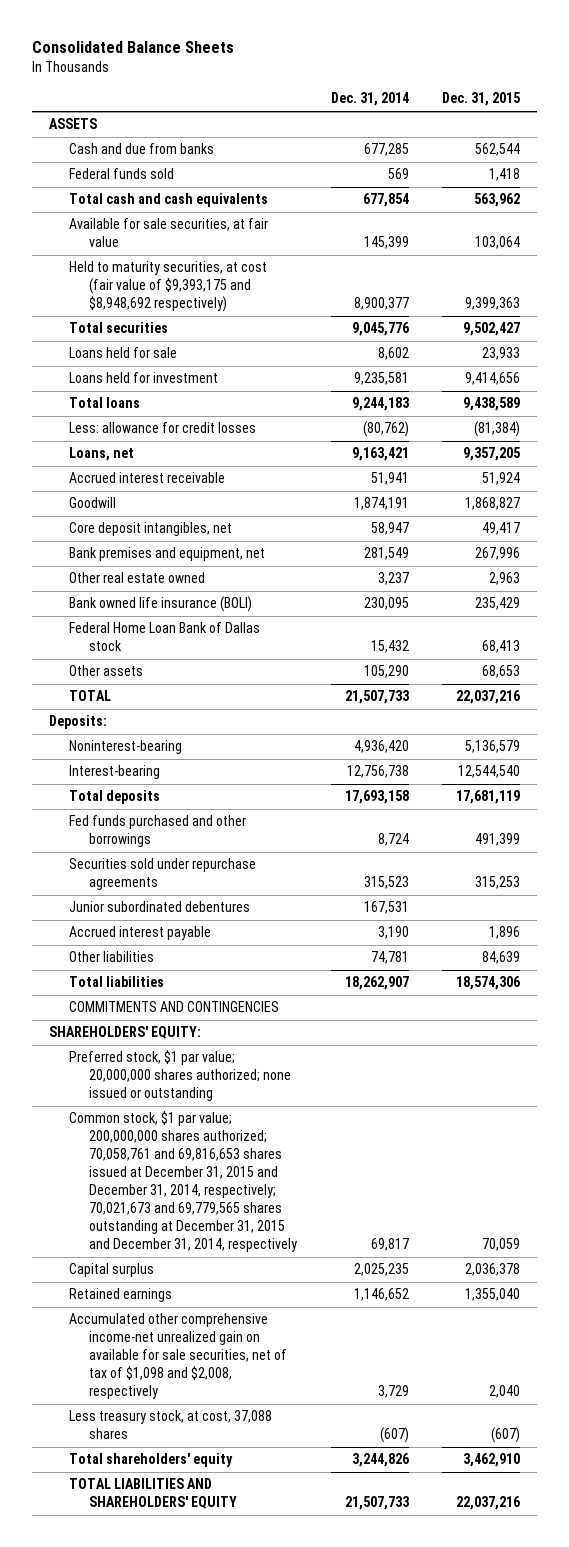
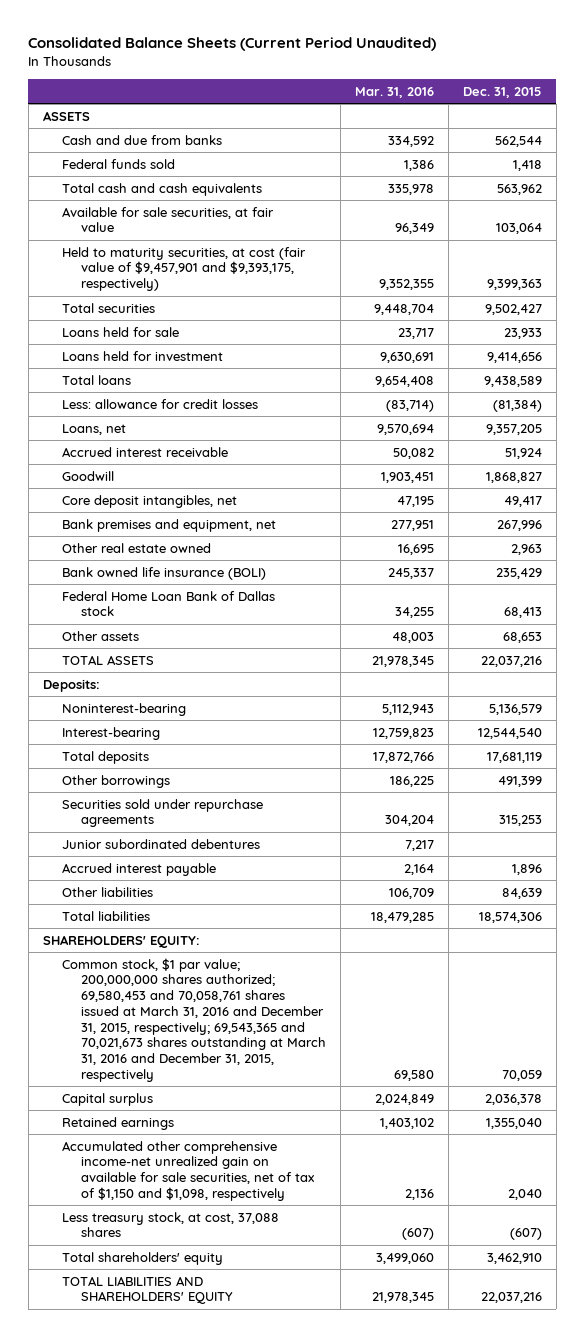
- Consolidated Balance Sheets
+ Consolidated Balance Sheets (Current Period Unaudited)
- | Dec. 31, 2014 | Dec. 31, 2015
+ | Mar. 31, 2016 | Dec. 31, 2015
- Held to maturity securities, at cost (fair value of $9,393,175 and $8,948,692 respectively) | 8,900,377 | 9,399,363
+ Held to maturity securities, at cost (fair value of $9,457,901 and $9,393,175, respectively) | 9,352,355 | 9,399,363
- TOTAL | 21,507,733 | 22,037,216
+ TOTAL ASSETS | 21,978,345 | 22,037,216
- Fed funds purchased and other borrowings | 8,724 | 491,399
+ Other borrowings | 186,225 | 491,399
- COMMITMENTS AND CONTINGENCIES
- Preferred stock, $1 par value; 20,000,000 shares authorized; none issued or outstanding
- Common stock, $1 par value; 200,000,000 shares authorized; 70,058,761 and 69,816,653 shares issued at December 31, 2015 and December 31, 2014, respectively; 70,021,673 and 69,779,565 shares outstanding at December 31, 2015 and December 31, 2014, respectively | 69,817 | 70,059
+ Common stock, $1 par value; 200,000,000 shares authorized; 69,580,453 and 70,058,761 shares issued at March 31, 2016 and December 31, 2015, respectively; 69,543,365 and 70,021,673 shares outstanding at March 31, 2016 and December 31, 2015, respectively | 69,580 | 70,059
- Accumulated other comprehensive income-net unrealized gain on available for sale securities, net of tax of $1,098 and $2,008, respectively | 3,729 | 2,040
+ Accumulated other comprehensive income-net unrealized gain on available for sale securities, net of tax of $1,150 and $1,098, respectively | 2,136 | 2,040

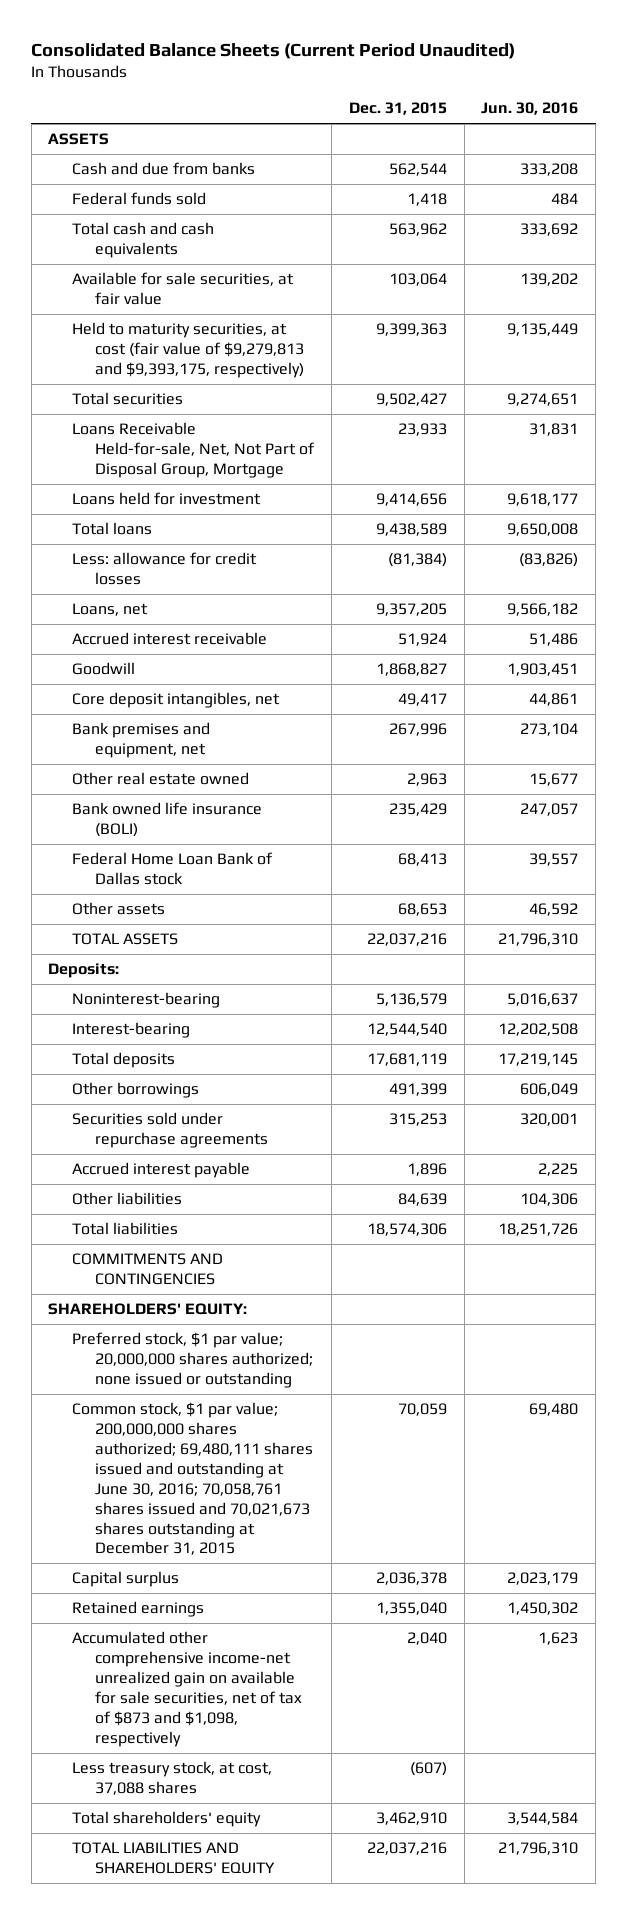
- | Mar. 31, 2016 | Dec. 31, 2015
+ | Dec. 31, 2015 | Jun. 30, 2016
- Held to maturity securities, at cost (fair value of $9,457,901 and $9,393,175, respectively) | 9,352,355 | 9,399,363
+ Held to maturity securities, at cost (fair value of $9,279,813 and $9,393,175, respectively) | 9,399,363 | 9,135,449
- Loans held for sale | 23,717 | 23,933
+ Loans Receivable Held-for-sale, Net, Not Part of Disposal Group, Mortgage | 23,933 | 31,831
- Junior subordinated debentures | 7,217 |
+ COMMITMENTS AND CONTINGENCIES
- Common stock, $1 par value; 200,000,000 shares authorized; 69,580,453 and 70,058,761 shares issued at March 31, 2016 and December 31, 2015, respectively; 69,543,365 and 70,021,673 shares outstanding at March 31, 2016 and December 31, 2015, respectively | 69,580 | 70,059
+ Preferred stock, $1 par value; 20,000,000 shares authorized; none issued or outstanding
+ Common stock, $1 par value; 200,000,000 shares authorized; 69,480,111 shares issued and outstanding at June 30, 2016; 70,058,761 shares issued and 70,021,673 shares outstanding at December 31, 2015 | 70,059 | 69,480
- Accumulated other comprehensive income-net unrealized gain on available for sale securities, net of tax of $1,150 and $1,098, respectively | 2,136 | 2,040
+ Accumulated other comprehensive income-net unrealized gain on available for sale securities, net of tax of $873 and $1,098, respectively | 2,040 | 1,623

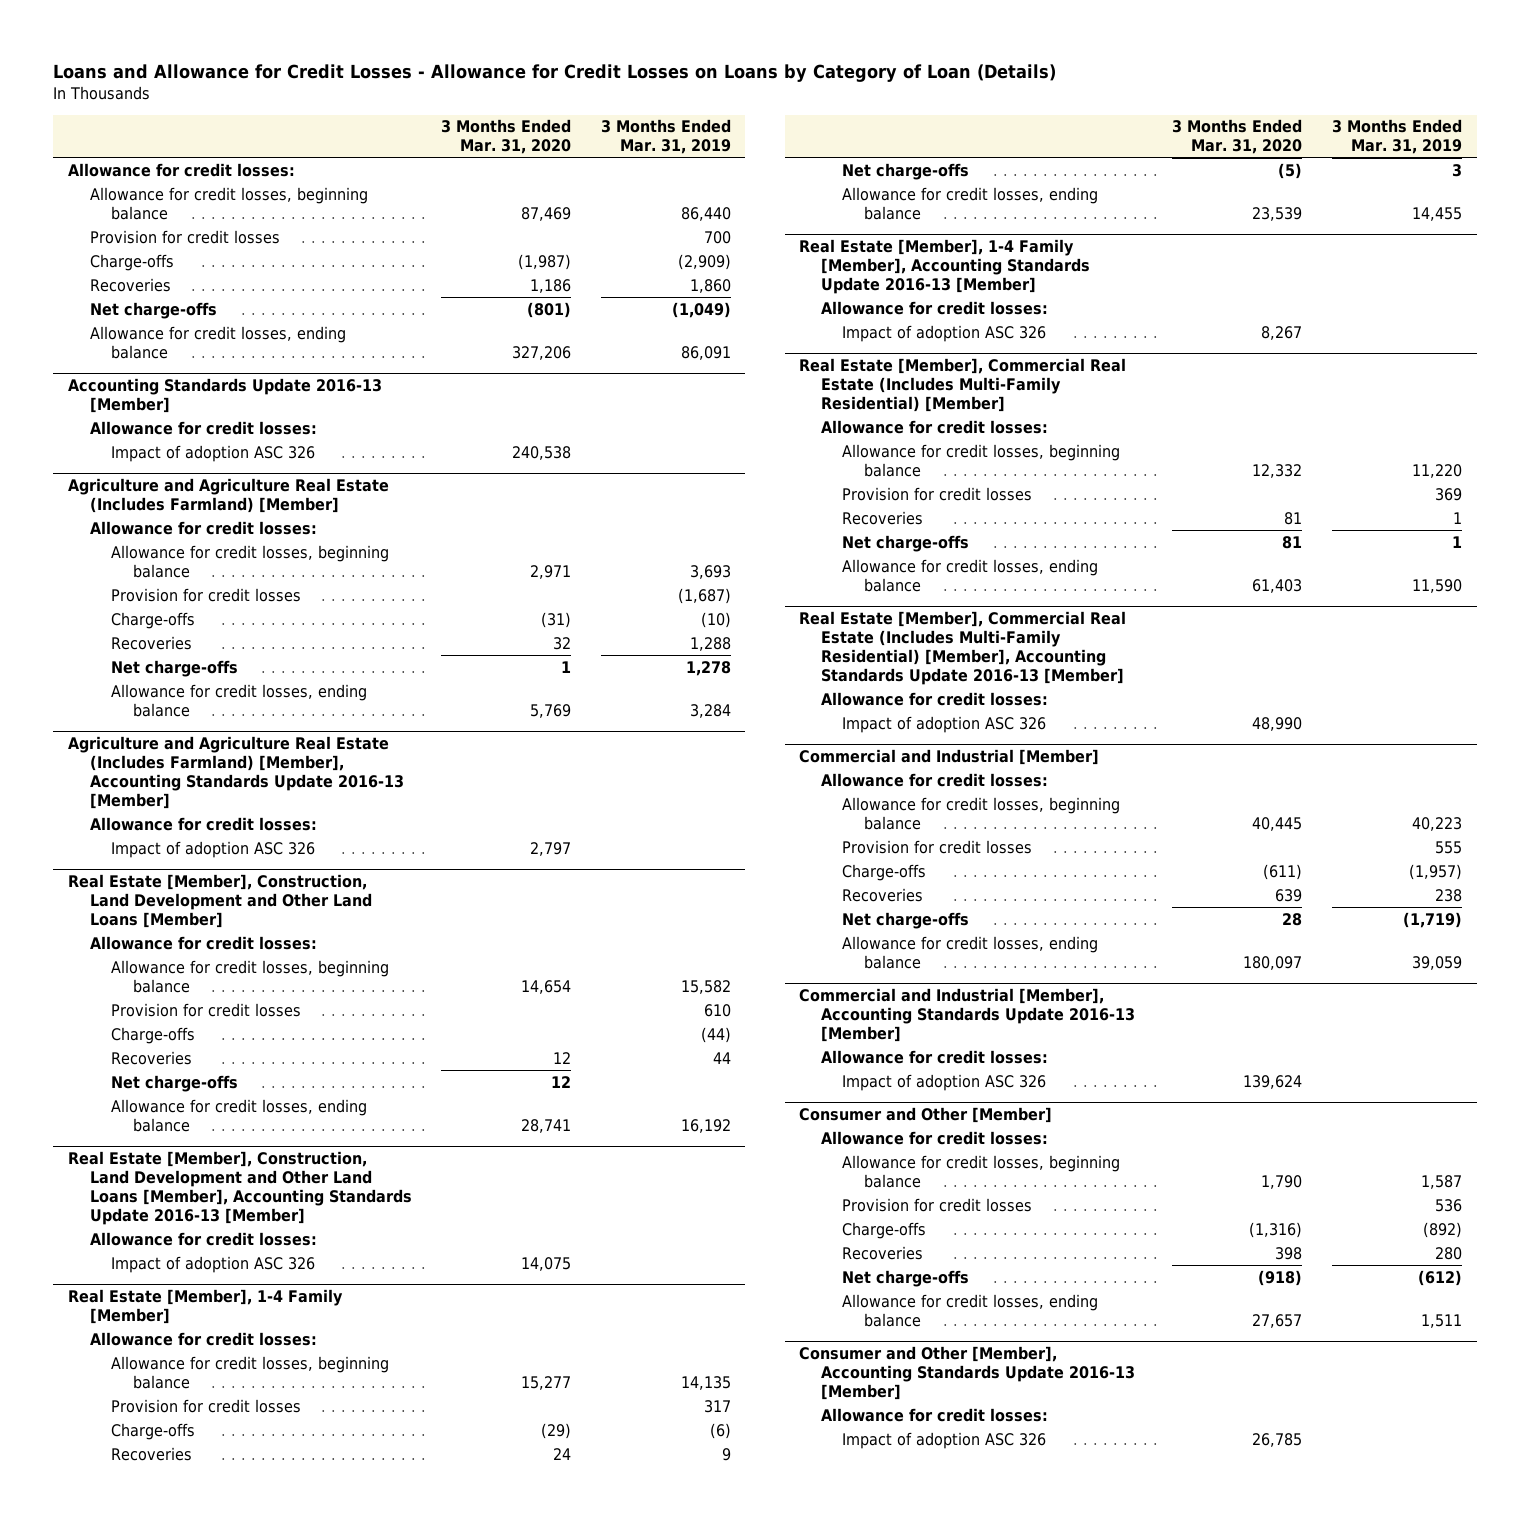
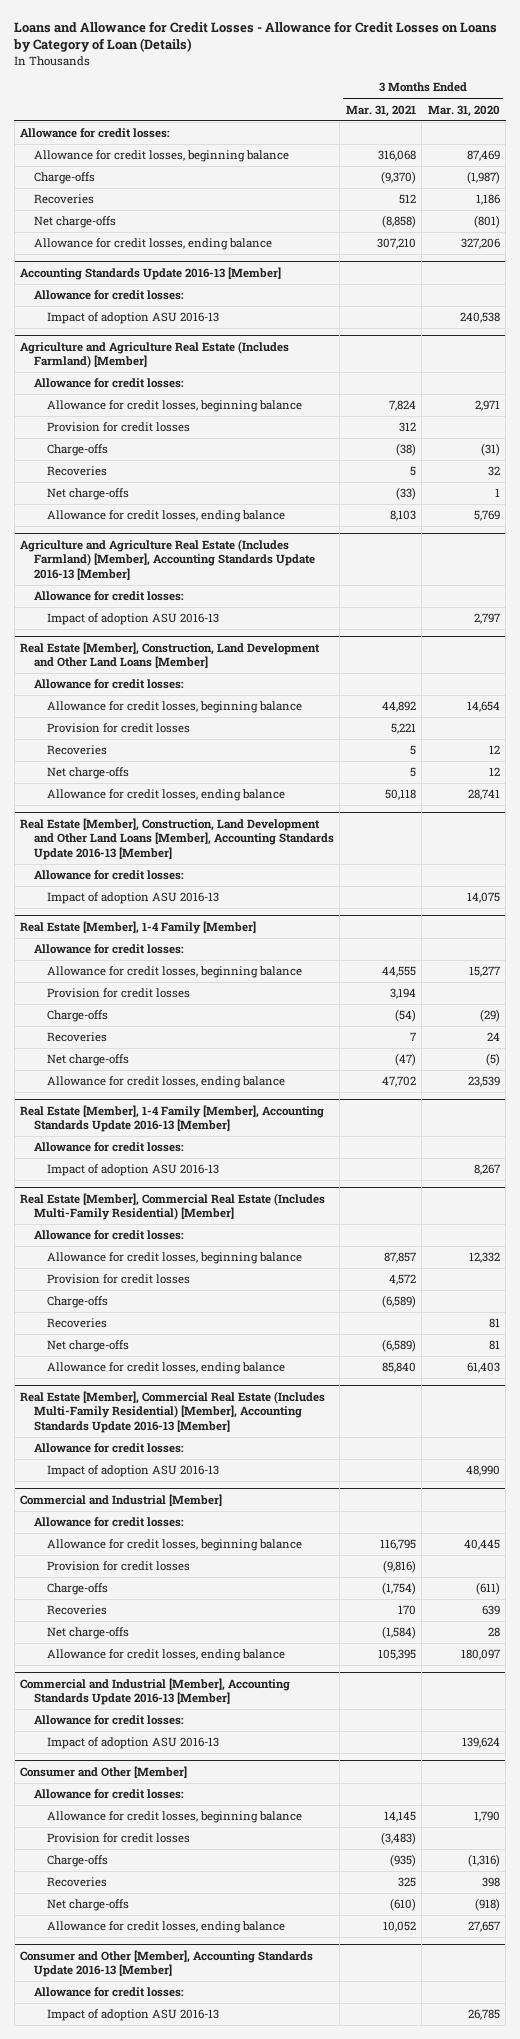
- | 3 Months Ended Mar. 31, 2020 | 3 Months Ended Mar. 31, 2019
+ | 3 Months Ended Mar. 31, 2021 | 3 Months Ended Mar. 31, 2020
- Provision for credit losses | | 700
@ Accounting Standards Update 2016-13 [Member]
- Impact of adoption ASC 326 | 240,538 |
+ Impact of adoption ASU 2016-13 | | 240,538
@ Agriculture and Agriculture Real Estate (Includes Farmland) [Member], Accounting Standards Update 2016-13 [Member]
- Impact of adoption ASC 326 | 2,797 |
+ Impact of adoption ASU 2016-13 | | 2,797
@ Real Estate [Member], Construction, Land Development and Other Land Loans [Member]
- Charge-offs | | (44)
@ Real Estate [Member], Construction, Land Development and Other Land Loans [Member], Accounting Standards Update 2016-13 [Member]
- Impact of adoption ASC 326 | 14,075 |
+ Impact of adoption ASU 2016-13 | | 14,075
@ Real Estate [Member], 1-4 Family [Member], Accounting Standards Update 2016-13 [Member]
- Impact of adoption ASC 326 | 8,267 |
+ Impact of adoption ASU 2016-13 | | 8,267
@ Real Estate [Member], Commercial Real Estate (Includes Multi-Family Residential) [Member]
+ Charge-offs | (6,589) |
@ Real Estate [Member], Commercial Real Estate (Includes Multi-Family Residential) [Member], Accounting Standards Update 2016-13 [Member]
- Impact of adoption ASC 326 | 48,990 |
+ Impact of adoption ASU 2016-13 | | 48,990
@ Commercial and Industrial [Member], Accounting Standards Update 2016-13 [Member]
- Impact of adoption ASC 326 | 139,624 |
+ Impact of adoption ASU 2016-13 | | 139,624
@ Consumer and Other [Member], Accounting Standards Update 2016-13 [Member]
- Impact of adoption ASC 326 | 26,785 |
+ Impact of adoption ASU 2016-13 | | 26,785

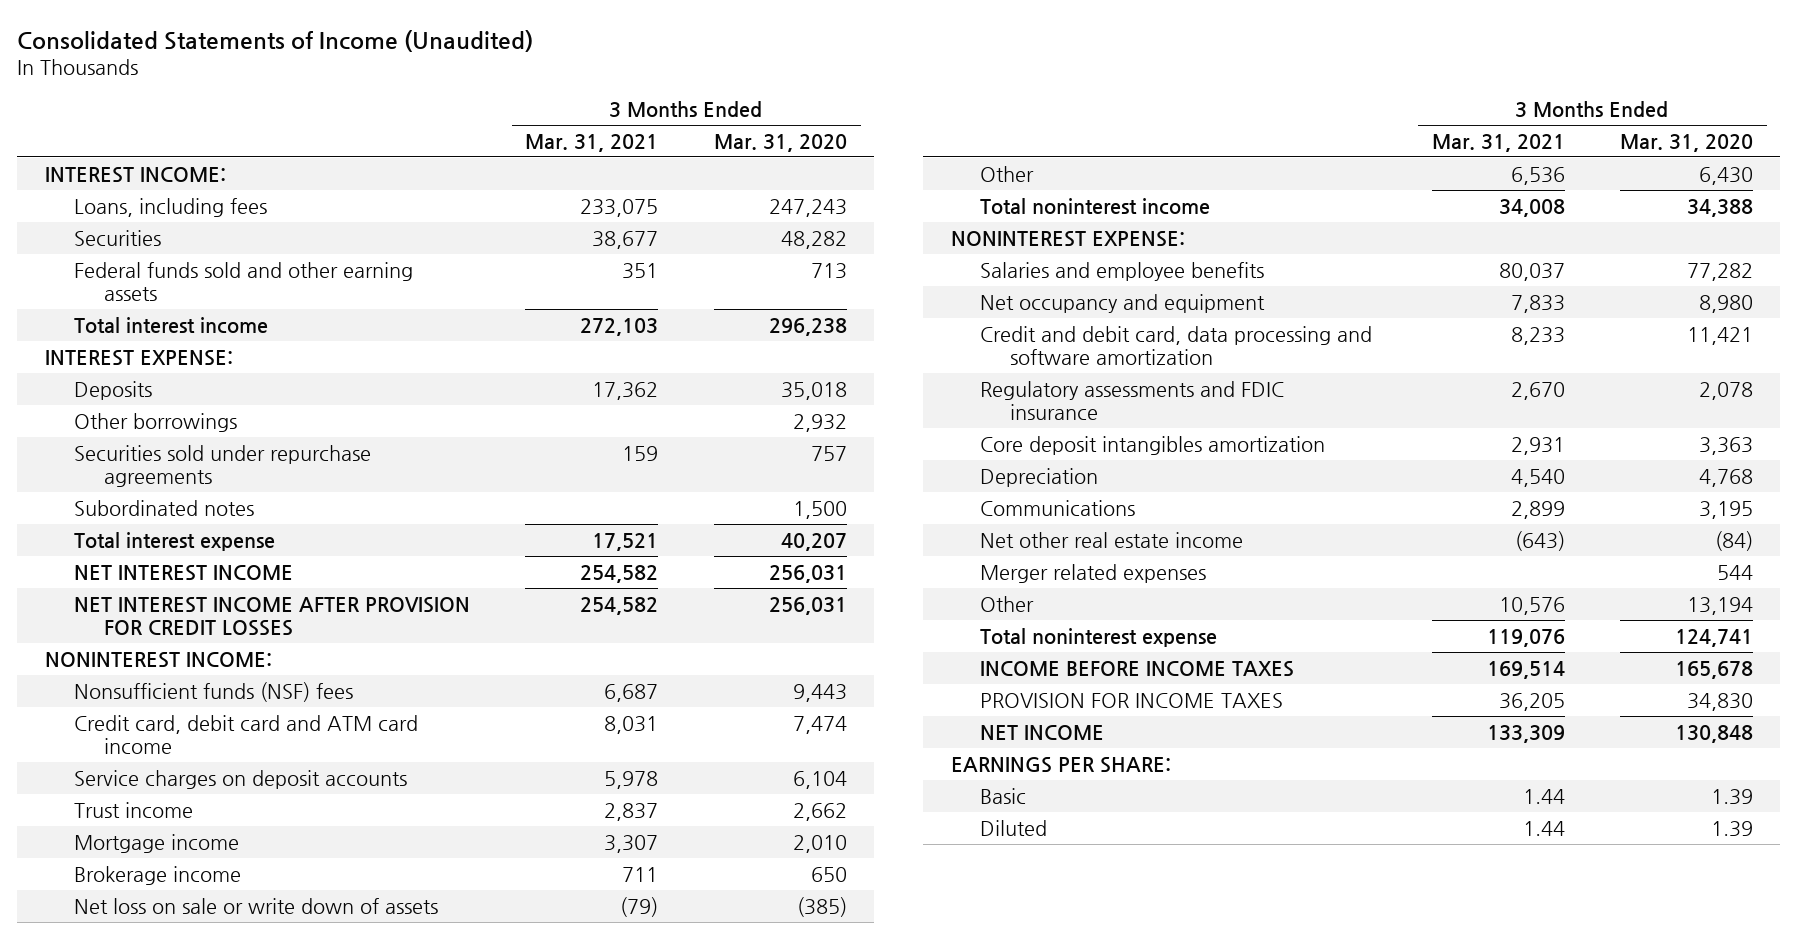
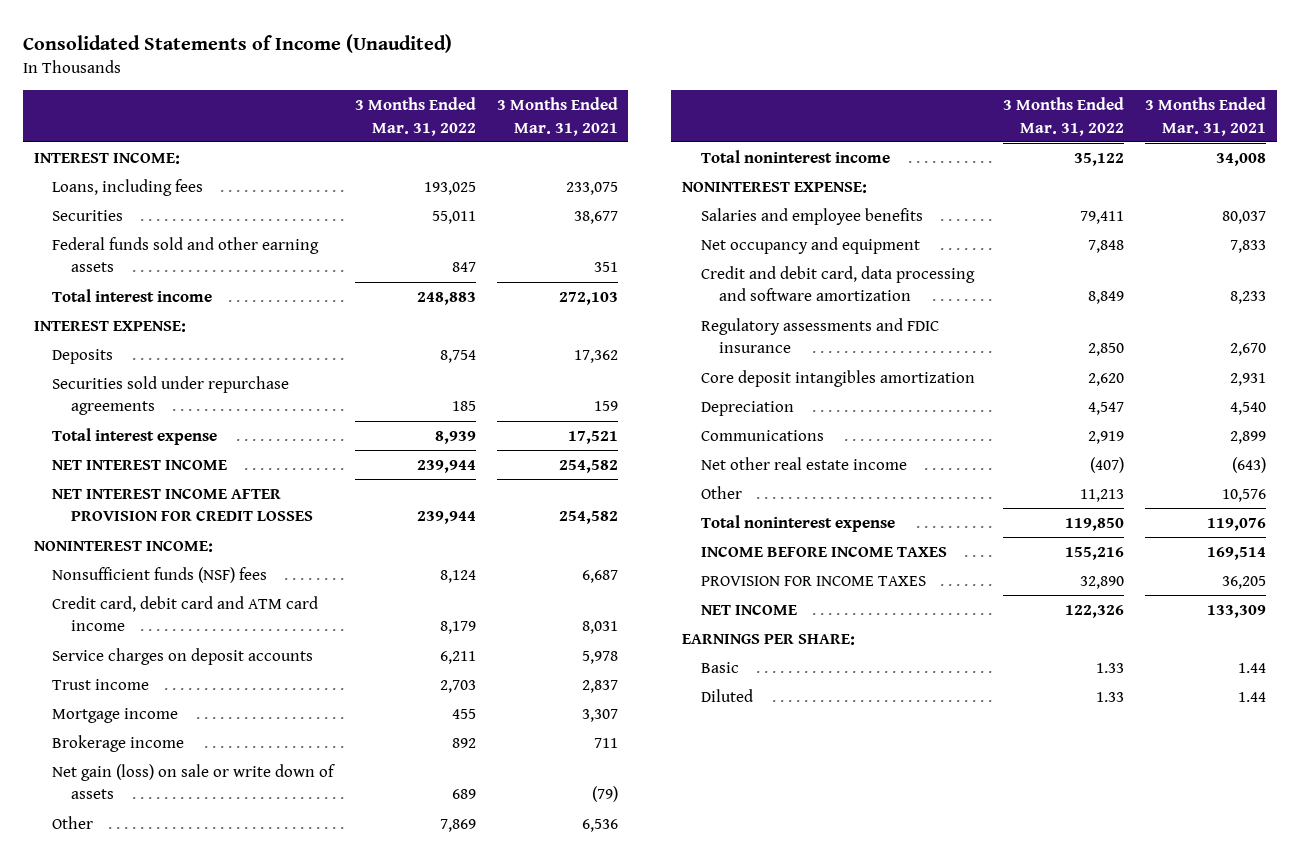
- | 3 Months Ended Mar. 31, 2021 | 3 Months Ended Mar. 31, 2020
+ | 3 Months Ended Mar. 31, 2022 | 3 Months Ended Mar. 31, 2021
- Other borrowings | | 2,932
- Subordinated notes | | 1,500
- Net loss on sale or write down of assets | (79) | (385)
+ Net gain (loss) on sale or write down of assets | 689 | (79)
- Merger related expenses | | 544

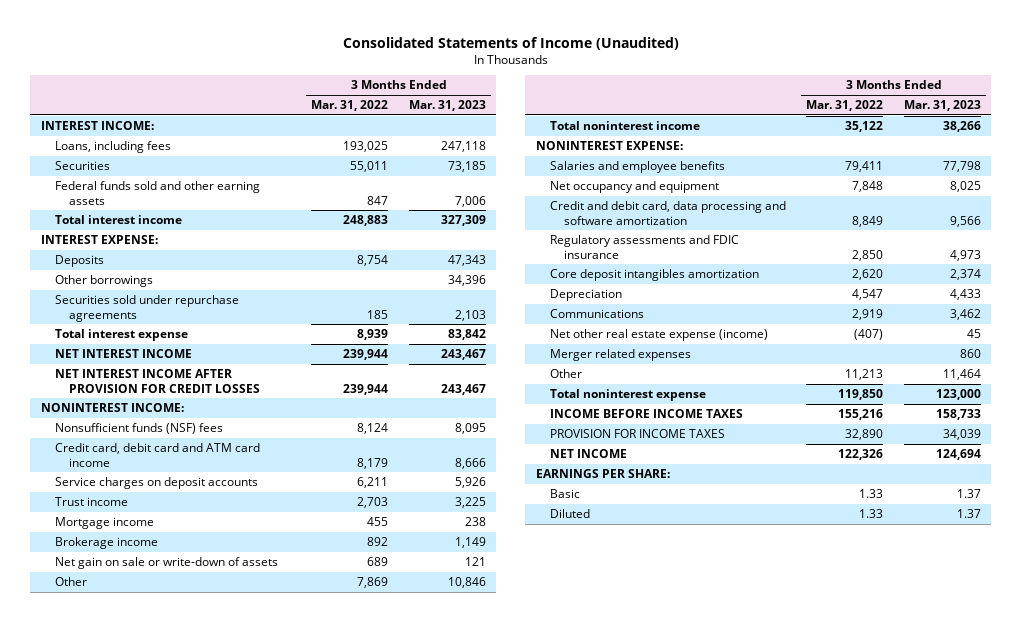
- | 3 Months Ended Mar. 31, 2022 | 3 Months Ended Mar. 31, 2021
+ | 3 Months Ended Mar. 31, 2022 | 3 Months Ended Mar. 31, 2023
+ Other borrowings | | 34,396
- Net gain (loss) on sale or write down of assets | 689 | (79)
+ Net gain on sale or write-down of assets | 689 | 121
- Net other real estate income | (407) | (643)
+ Net other real estate expense (income) | (407) | 45
+ Merger related expenses | | 860

